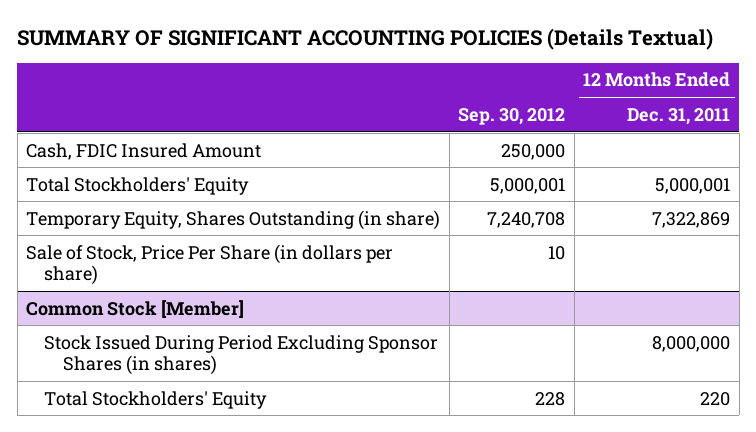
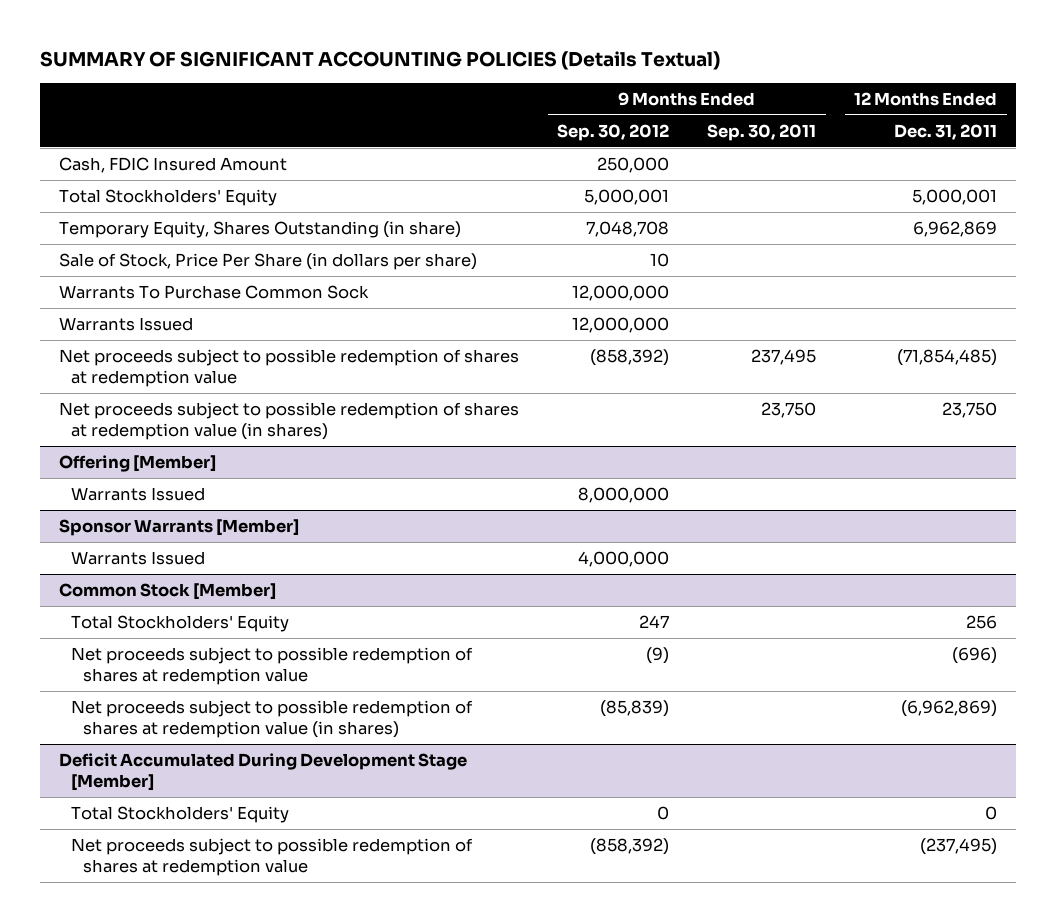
- | Sep. 30, 2012 | 12 Months Ended Dec. 31, 2011
+ | 9 Months Ended Sep. 30, 2012 | 9 Months Ended Sep. 30, 2011 | 12 Months Ended Dec. 31, 2011
- Temporary Equity, Shares Outstanding (in share) | 7,240,708 | 7,322,869
+ Temporary Equity, Shares Outstanding (in share) | 7,048,708 | | 6,962,869
+ Warrants To Purchase Common Sock | 12,000,000 | |
+ Warrants Issued | 12,000,000 | |
+ Net proceeds subject to possible redemption of shares at redemption value | (858,392) | 237,495 | (71,854,485)
+ Net proceeds subject to possible redemption of shares at redemption value (in shares) | | 23,750 | 23,750
+ Offering [Member]
+ Warrants Issued | 8,000,000 | |
+ Sponsor Warrants [Member]
+ Warrants Issued | 4,000,000 | |
@ Common Stock [Member]
- Stock Issued During Period Excluding Sponsor Shares (in shares) | | 8,000,000
- Total Stockholders' Equity | 228 | 220
+ Total Stockholders' Equity | 247 | | 256
+ Net proceeds subject to possible redemption of shares at redemption value | (9) | | (696)
+ Net proceeds subject to possible redemption of shares at redemption value (in shares) | (85,839) | | (6,962,869)
+ Deficit Accumulated During Development Stage [Member]
+ Total Stockholders' Equity | 0 | | 0
+ Net proceeds subject to possible redemption of shares at redemption value | (858,392) | | (237,495)

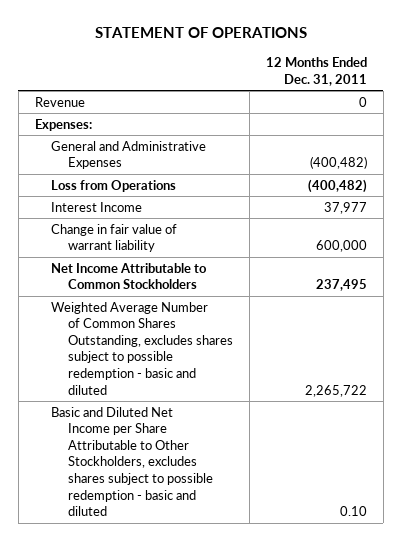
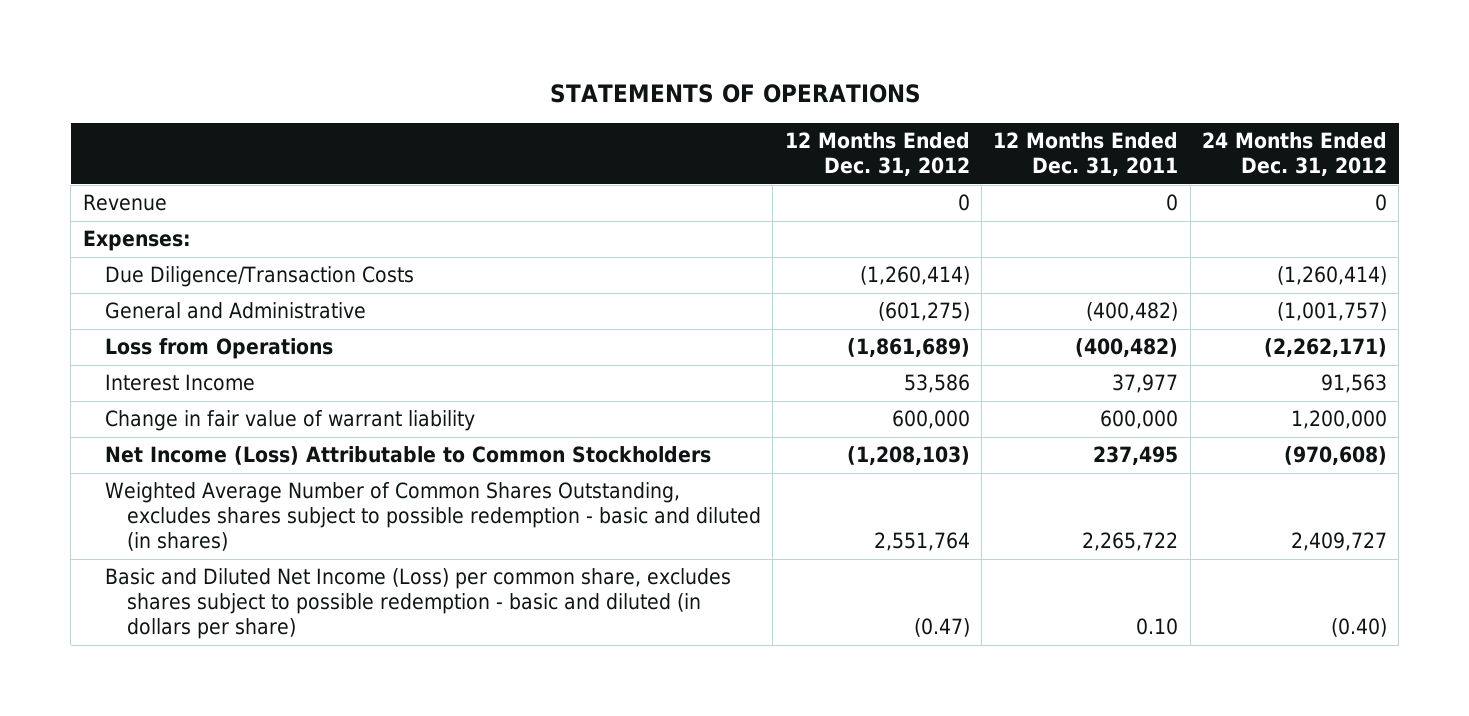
- STATEMENT OF OPERATIONS
+ STATEMENTS OF OPERATIONS
- | 12 Months Ended Dec. 31, 2011
+ | 12 Months Ended Dec. 31, 2012 | 12 Months Ended Dec. 31, 2011 | 24 Months Ended Dec. 31, 2012
- General and Administrative Expenses | (400,482)
+ Due Diligence/Transaction Costs | (1,260,414) | | (1,260,414)
+ General and Administrative | (601,275) | (400,482) | (1,001,757)
- Net Income Attributable to Common Stockholders | 237,495
- Weighted Average Number of Common Shares Outstanding, excludes shares subject to possible redemption - basic and diluted | 2,265,722
- Basic and Diluted Net Income per Share Attributable to Other Stockholders, excludes shares subject to possible redemption - basic and diluted | 0.10
+ Net Income (Loss) Attributable to Common Stockholders | (1,208,103) | 237,495 | (970,608)
+ Weighted Average Number of Common Shares Outstanding, excludes shares subject to possible redemption - basic and diluted (in shares) | 2,551,764 | 2,265,722 | 2,409,727
+ Basic and Diluted Net Income (Loss) per common share, excludes shares subject to possible redemption - basic and diluted (in dollars per share) | (0.47) | 0.10 | (0.40)

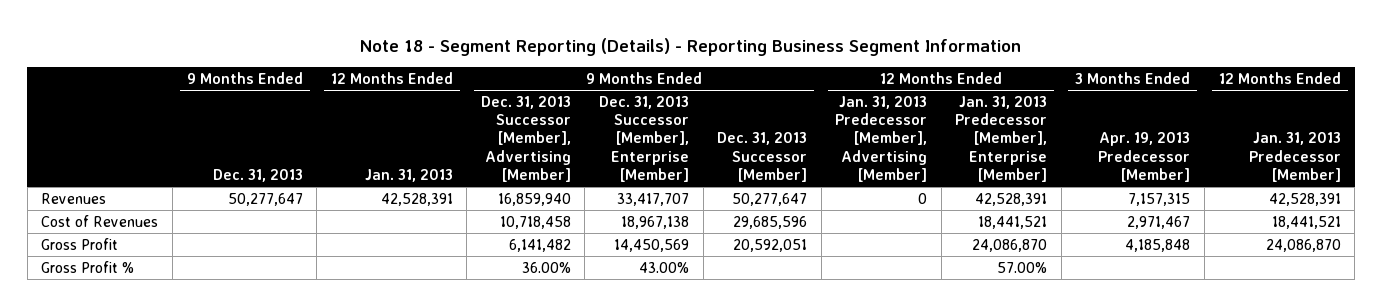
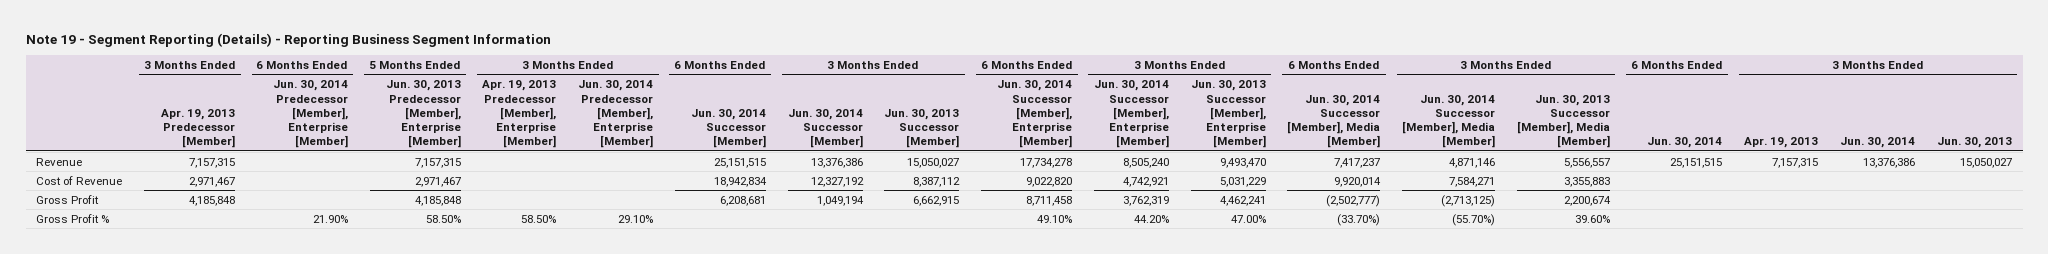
- Note 18 - Segment Reporting (Details) - Reporting Business Segment Information
+ Note 19 - Segment Reporting (Details) - Reporting Business Segment Information
- | 9 Months Ended Dec. 31, 2013 | 12 Months Ended Jan. 31, 2013 | 9 Months Ended Dec. 31, 2013 Successor [Member], Advertising [Member] | 9 Months Ended Dec. 31, 2013 Successor [Member], Enterprise [Member] | 9 Months Ended Dec. 31, 2013 Successor [Member] | 12 Months Ended Jan. 31, 2013 Predecessor [Member], Advertising [Member] | 12 Months Ended Jan. 31, 2013 Predecessor [Member], Enterprise [Member] | 3 Months Ended Apr. 19, 2013 Predecessor [Member] | 12 Months Ended Jan. 31, 2013 Predecessor [Member]
+ | 3 Months Ended Apr. 19, 2013 Predecessor [Member] | 6 Months Ended Jun. 30, 2014 Predecessor [Member], Enterprise [Member] | 5 Months Ended Jun. 30, 2013 Predecessor [Member], Enterprise [Member] | 3 Months Ended Apr. 19, 2013 Predecessor [Member], Enterprise [Member] | 3 Months Ended Jun. 30, 2014 Predecessor [Member], Enterprise [Member] | 6 Months Ended Jun. 30, 2014 Successor [Member] | 3 Months Ended Jun. 30, 2014 Successor [Member] | 3 Months Ended Jun. 30, 2013 Successor [Member] | 6 Months Ended Jun. 30, 2014 Successor [Member], Enterprise [Member] | 3 Months Ended Jun. 30, 2014 Successor [Member], Enterprise [Member] | 3 Months Ended Jun. 30, 2013 Successor [Member], Enterprise [Member] | 6 Months Ended Jun. 30, 2014 Successor [Member], Media [Member] | 3 Months Ended Jun. 30, 2014 Successor [Member], Media [Member] | 3 Months Ended Jun. 30, 2013 Successor [Member], Media [Member] | 6 Months Ended Jun. 30, 2014 | 3 Months Ended Apr. 19, 2013 | 3 Months Ended Jun. 30, 2014 | 3 Months Ended Jun. 30, 2013
- Revenues | 50,277,647 | 42,528,391 | 16,859,940 | 33,417,707 | 50,277,647 | 0 | 42,528,391 | 7,157,315 | 42,528,391
- Cost of Revenues | | | 10,718,458 | 18,967,138 | 29,685,596 | | 18,441,521 | 2,971,467 | 18,441,521
+ Revenue | 7,157,315 | | 7,157,315 | | | 25,151,515 | 13,376,386 | 15,050,027 | 17,734,278 | 8,505,240 | 9,493,470 | 7,417,237 | 4,871,146 | 5,556,557 | 25,151,515 | 7,157,315 | 13,376,386 | 15,050,027
+ Cost of Revenue | 2,971,467 | | 2,971,467 | | | 18,942,834 | 12,327,192 | 8,387,112 | 9,022,820 | 4,742,921 | 5,031,229 | 9,920,014 | 7,584,271 | 3,355,883 | | | |

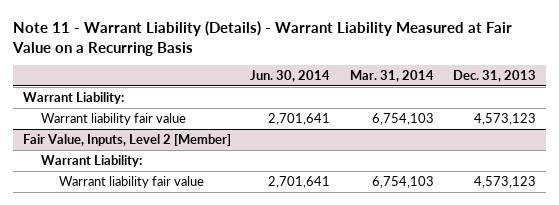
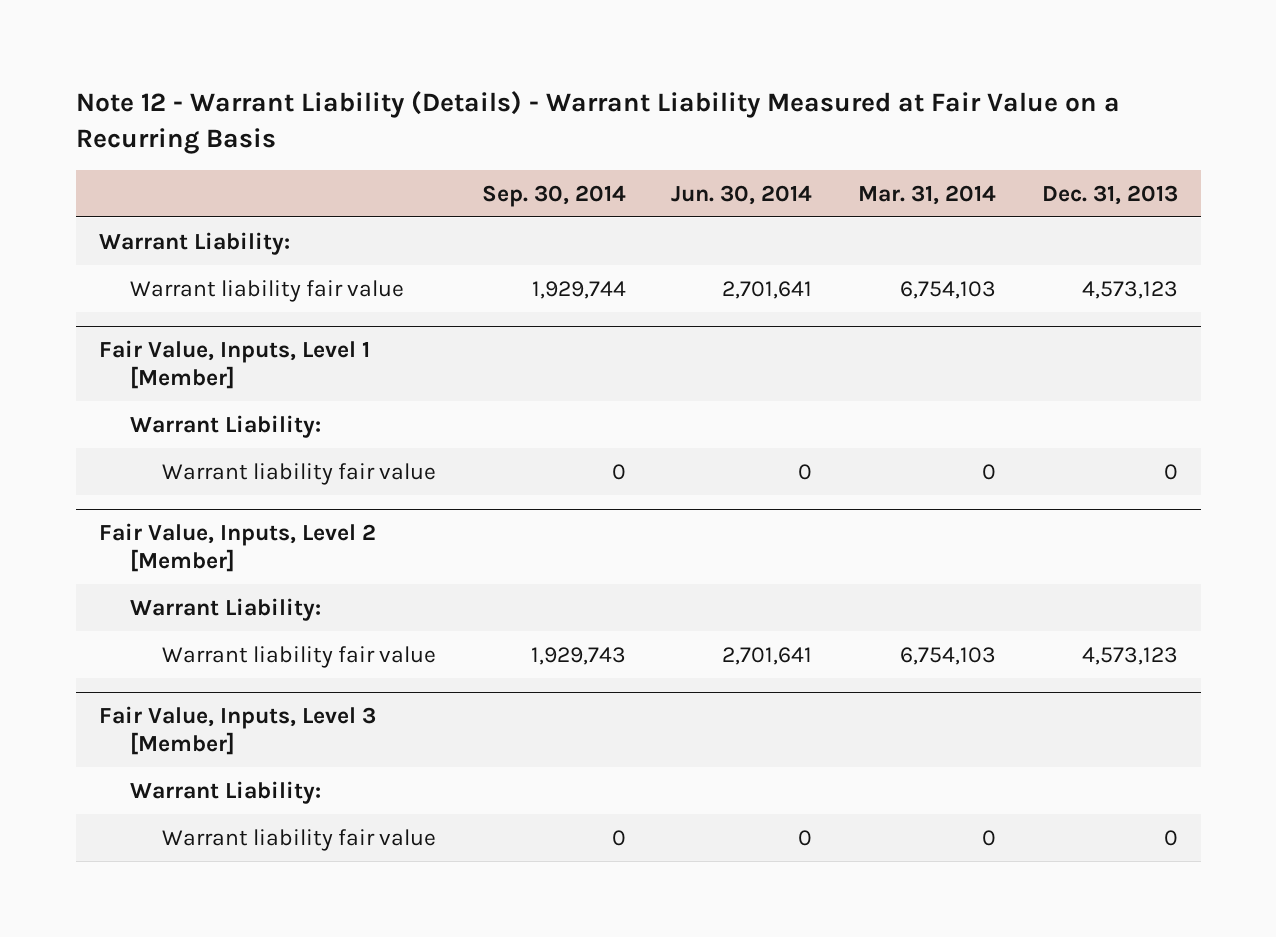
- Note 11 - Warrant Liability (Details) - Warrant Liability Measured at Fair Value on a Recurring Basis
+ Note 12 - Warrant Liability (Details) - Warrant Liability Measured at Fair Value on a Recurring Basis
- | Jun. 30, 2014 | Mar. 31, 2014 | Dec. 31, 2013
+ | Sep. 30, 2014 | Jun. 30, 2014 | Mar. 31, 2014 | Dec. 31, 2013
+ Fair Value, Inputs, Level 1 [Member]
+ Warrant Liability:
+ Warrant liability fair value | 0 | 0 | 0 | 0
+ Fair Value, Inputs, Level 3 [Member]
+ Warrant Liability:
+ Warrant liability fair value | 0 | 0 | 0 | 0

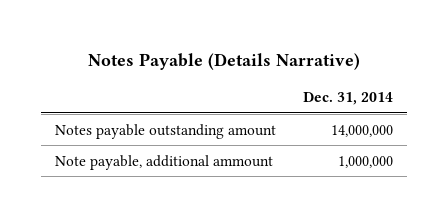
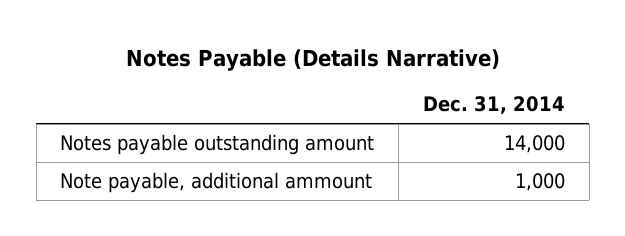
- Notes payable outstanding amount | 14,000,000
- Note payable, additional ammount | 1,000,000
+ Notes payable outstanding amount | 14,000
+ Note payable, additional ammount | 1,000

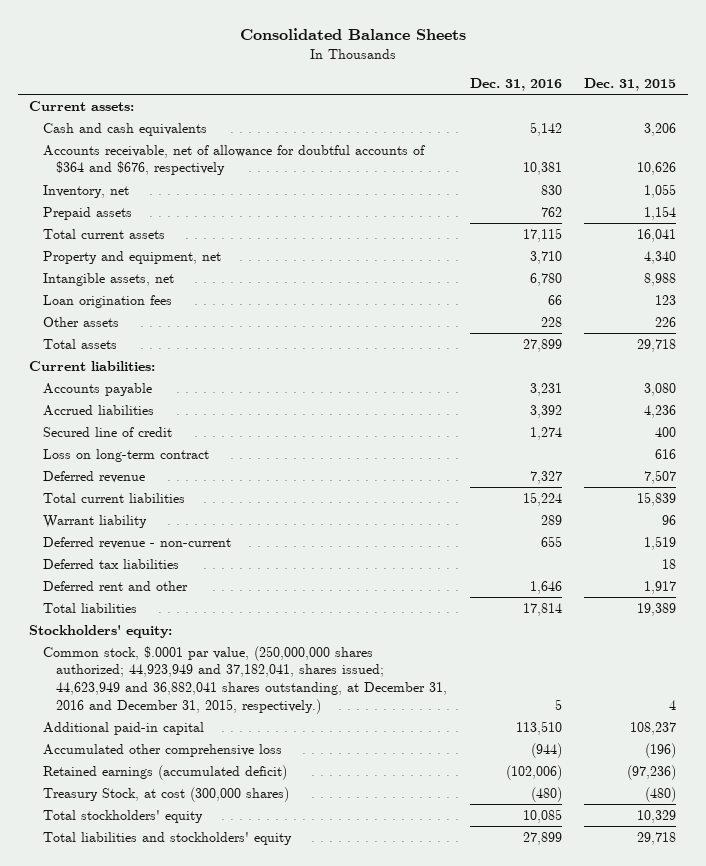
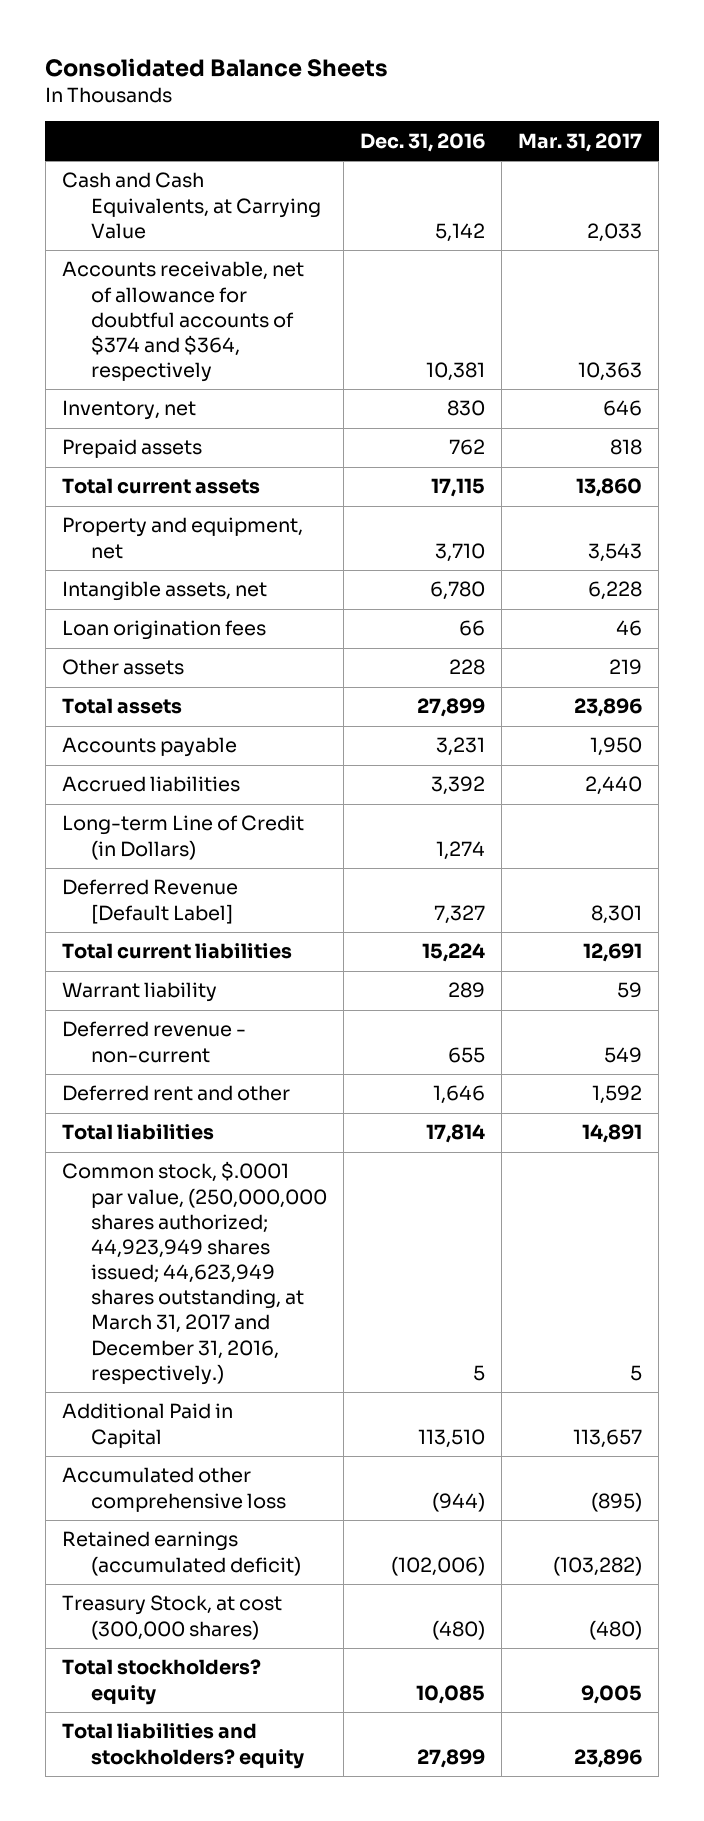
- | Dec. 31, 2016 | Dec. 31, 2015
+ | Dec. 31, 2016 | Mar. 31, 2017
- Current assets:
- Cash and cash equivalents | 5,142 | 3,206
- Accounts receivable, net of allowance for doubtful accounts of $364 and $676, respectively | 10,381 | 10,626
+ Cash and Cash Equivalents, at Carrying Value | 5,142 | 2,033
+ Accounts receivable, net of allowance for doubtful accounts of $374 and $364, respectively | 10,381 | 10,363
- Current liabilities:
- Secured line of credit | 1,274 | 400
- Loss on long-term contract | | 616
- Deferred revenue | 7,327 | 7,507
+ Long-term Line of Credit (in Dollars) | 1,274 |
+ Deferred Revenue [Default Label] | 7,327 | 8,301
- Deferred tax liabilities | | 18
- Stockholders' equity:
- Common stock, $.0001 par value, (250,000,000 shares authorized; 44,923,949 and 37,182,041, shares issued; 44,623,949 and 36,882,041 shares outstanding, at December 31, 2016 and December 31, 2015, respectively.) | 5 | 4
- Additional paid-in capital | 113,510 | 108,237
+ Common stock, $.0001 par value, (250,000,000 shares authorized; 44,923,949 shares issued; 44,623,949 shares outstanding, at March 31, 2017 and December 31, 2016, respectively.) | 5 | 5
+ Additional Paid in Capital | 113,510 | 113,657
- Total stockholders' equity | 10,085 | 10,329
- Total liabilities and stockholders' equity | 27,899 | 29,718
+ Total stockholders? equity | 10,085 | 9,005
+ Total liabilities and stockholders? equity | 27,899 | 23,896

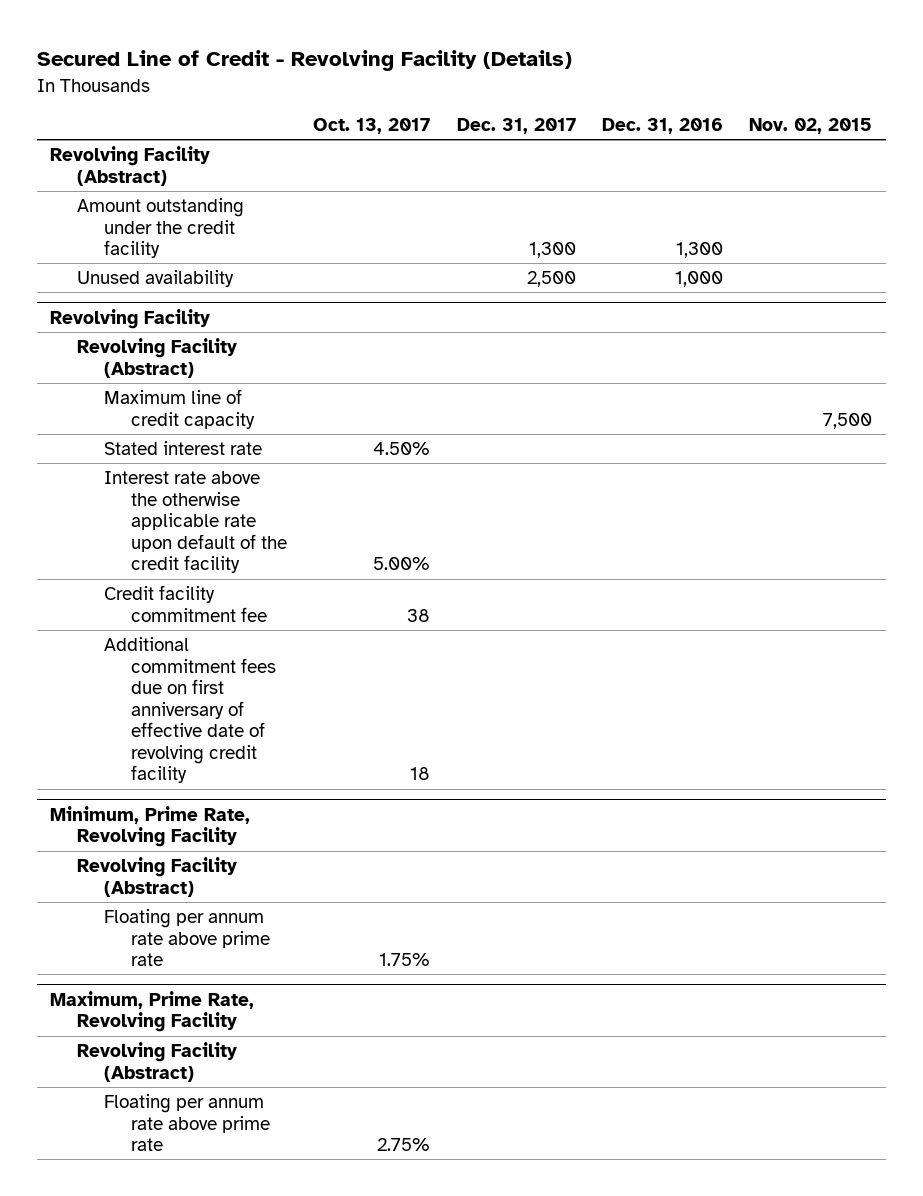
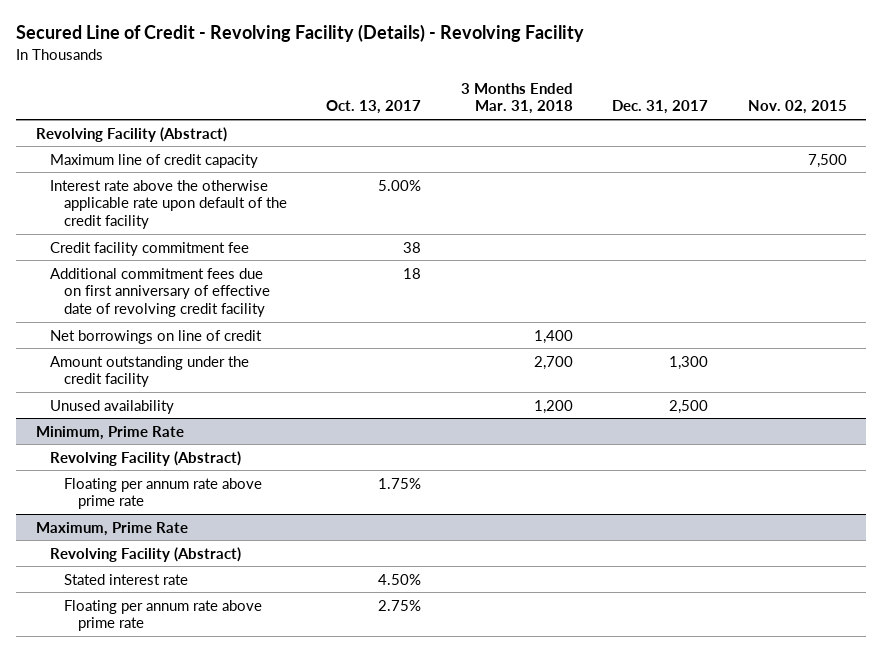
- Secured Line of Credit - Revolving Facility (Details)
+ Secured Line of Credit - Revolving Facility (Details) - Revolving Facility
- | Oct. 13, 2017 | Dec. 31, 2017 | Dec. 31, 2016 | Nov. 02, 2015
+ | Oct. 13, 2017 | 3 Months Ended Mar. 31, 2018 | Dec. 31, 2017 | Nov. 02, 2015
- Revolving Facility
- Revolving Facility (Abstract)
- Stated interest rate | 4.50% | | |
- Minimum, Prime Rate, Revolving Facility
+ Net borrowings on line of credit | | 1,400 | |
moved down: Amount outstanding under the credit facility | | 2,700 | 1,300 |
moved down: Unused availability | | 1,200 | 2,500 |
+ Minimum, Prime Rate
- Maximum, Prime Rate, Revolving Facility
+ Maximum, Prime Rate
+ Stated interest rate | 4.50% | | |

